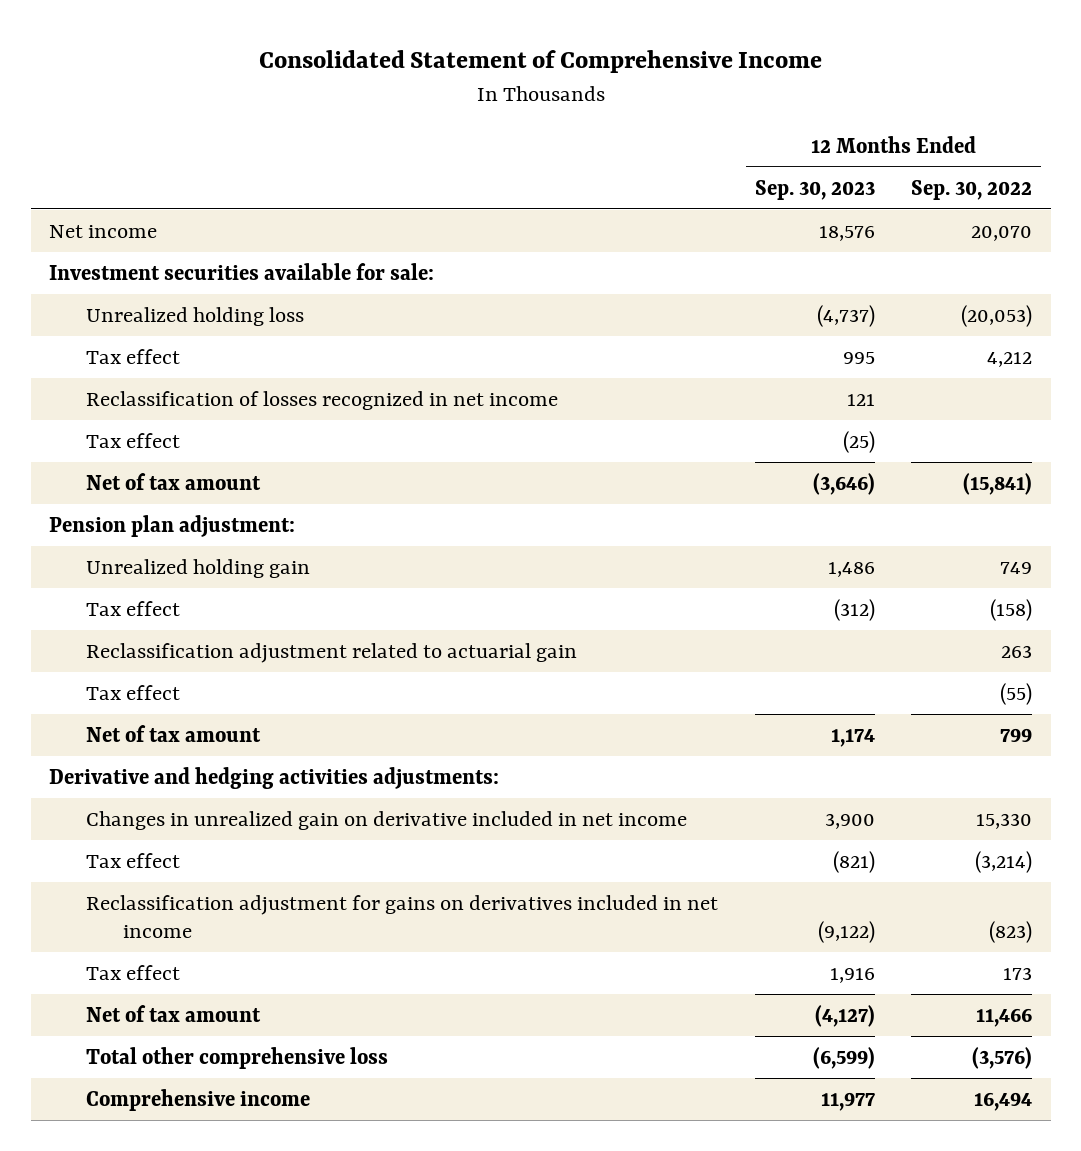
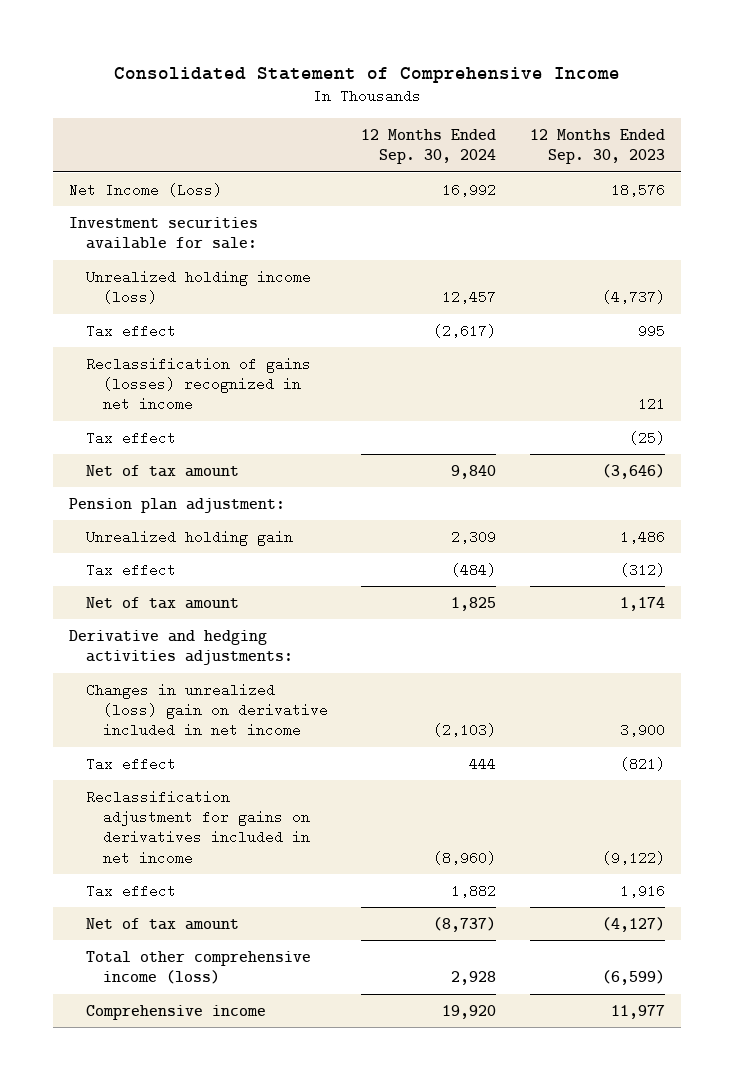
- | 12 Months Ended Sep. 30, 2023 | 12 Months Ended Sep. 30, 2022
+ | 12 Months Ended Sep. 30, 2024 | 12 Months Ended Sep. 30, 2023
- Net income | 18,576 | 20,070
+ Net Income (Loss) | 16,992 | 18,576
- Unrealized holding loss | (4,737) | (20,053)
+ Unrealized holding income (loss) | 12,457 | (4,737)
- Reclassification of losses recognized in net income | 121 |
+ Reclassification of gains (losses) recognized in net income | | 121
- Reclassification adjustment related to actuarial gain | | 263
- Tax effect | | (55)
- Changes in unrealized gain on derivative included in net income | 3,900 | 15,330
+ Changes in unrealized (loss) gain on derivative included in net income | (2,103) | 3,900
- Total other comprehensive loss | (6,599) | (3,576)
+ Total other comprehensive income (loss) | 2,928 | (6,599)

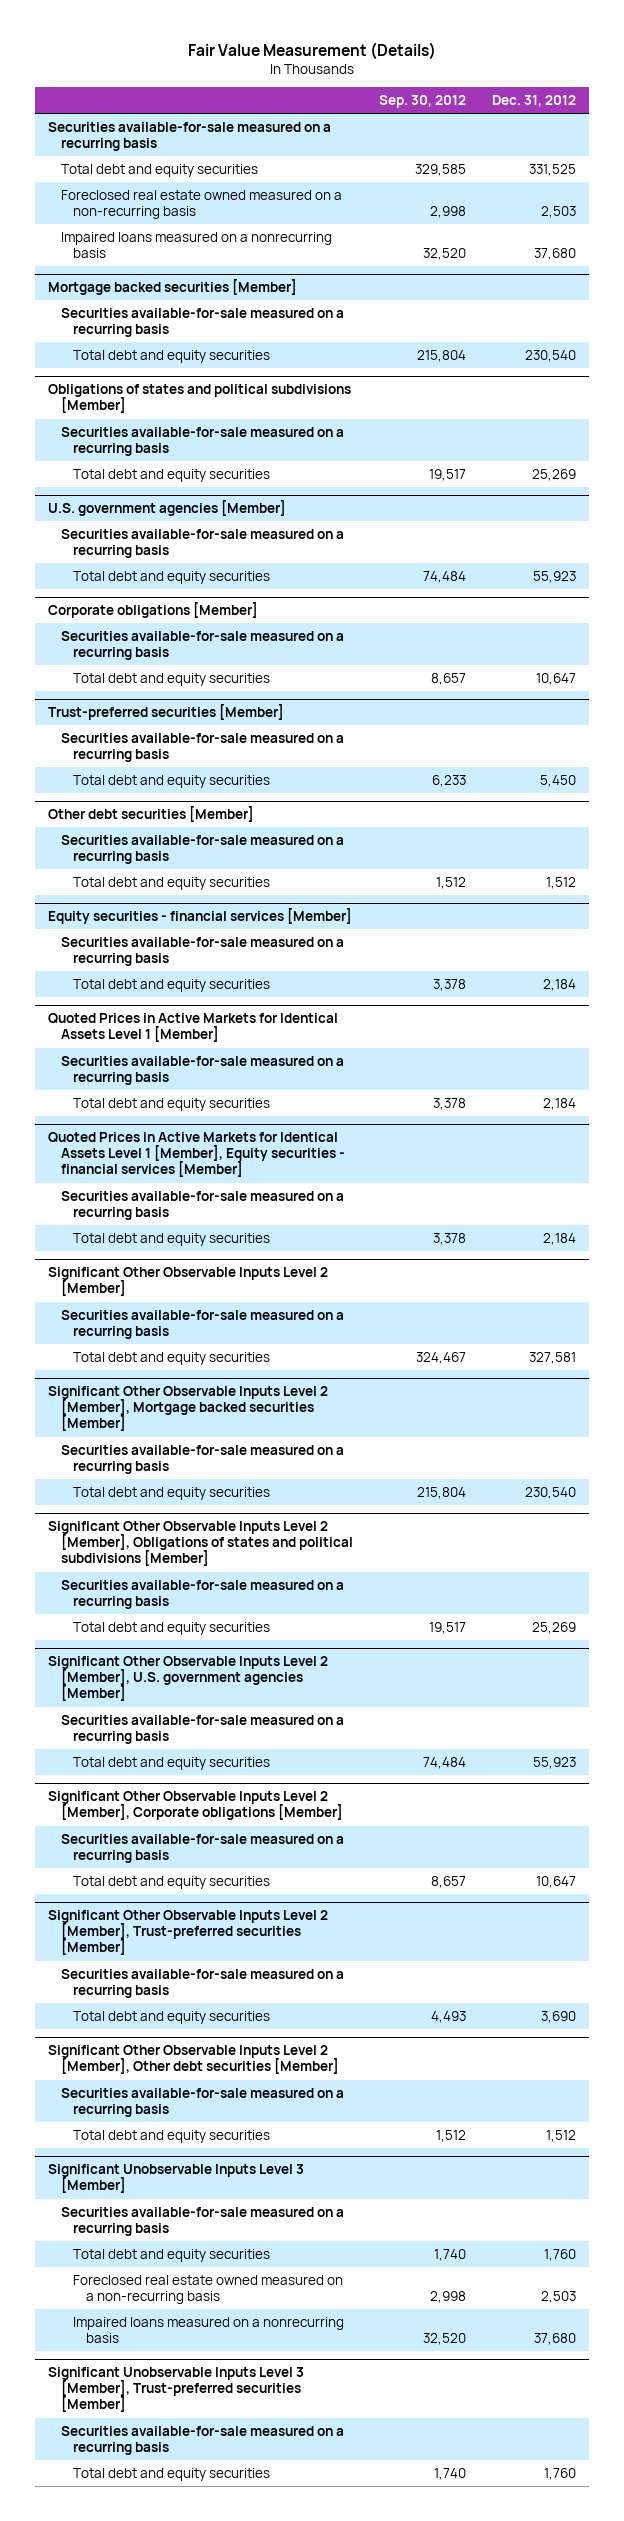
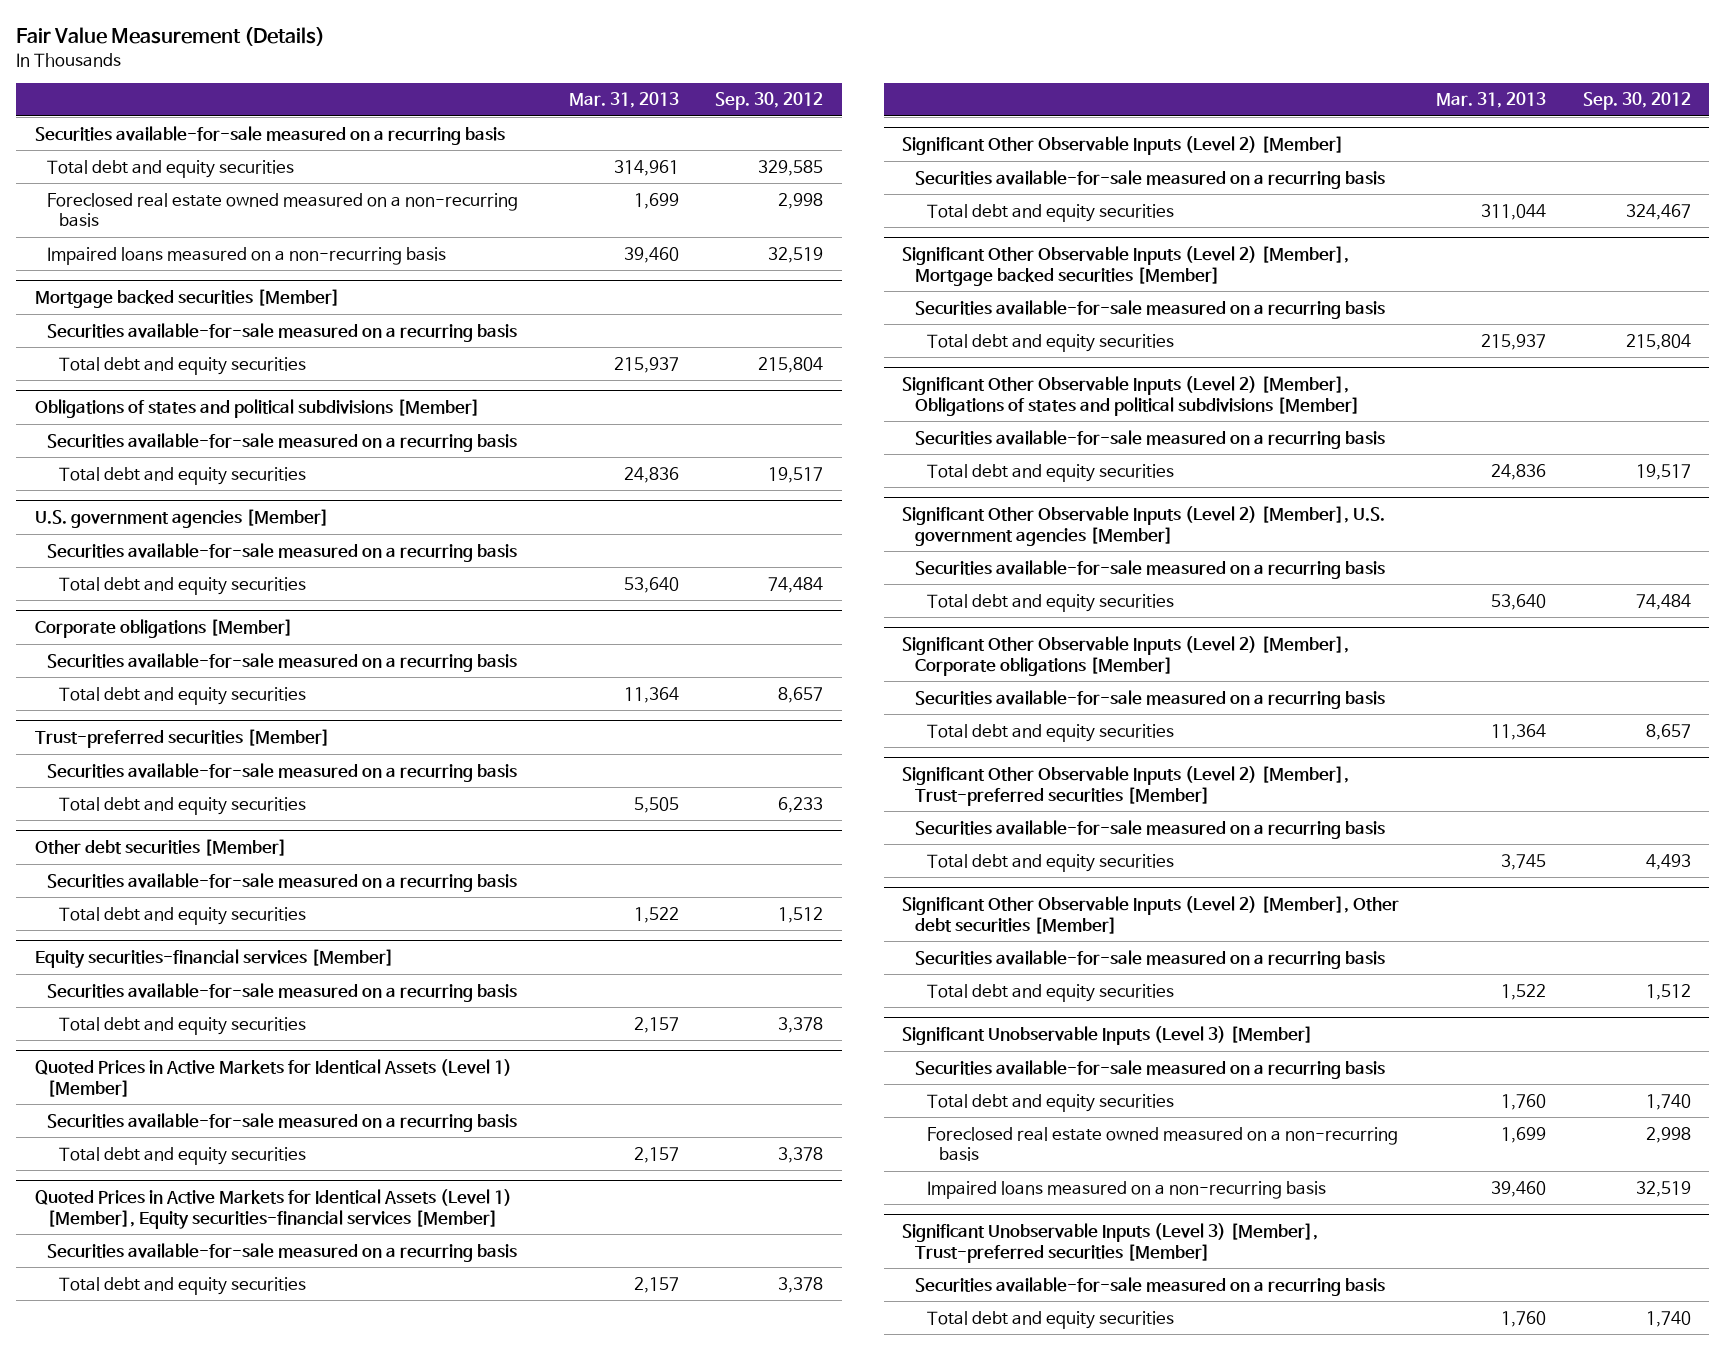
- | Sep. 30, 2012 | Dec. 31, 2012
+ | Mar. 31, 2013 | Sep. 30, 2012
- Impaired loans measured on a nonrecurring basis | 32,520 | 37,680
+ Impaired loans measured on a non-recurring basis | 39,460 | 32,519
- Equity securities - financial services [Member]
+ Equity securities-financial services [Member]
- Quoted Prices in Active Markets for Identical Assets Level 1 [Member]
+ Quoted Prices in Active Markets for Identical Assets (Level 1) [Member]
- Quoted Prices in Active Markets for Identical Assets Level 1 [Member], Equity securities - financial services [Member]
+ Quoted Prices in Active Markets for Identical Assets (Level 1) [Member], Equity securities-financial services [Member]
- Significant Other Observable Inputs Level 2 [Member]
+ Significant Other Observable Inputs (Level 2) [Member]
- Significant Other Observable Inputs Level 2 [Member], Mortgage backed securities [Member]
+ Significant Other Observable Inputs (Level 2) [Member], Mortgage backed securities [Member]
- Significant Other Observable Inputs Level 2 [Member], Obligations of states and political subdivisions [Member]
+ Significant Other Observable Inputs (Level 2) [Member], Obligations of states and political subdivisions [Member]
- Significant Other Observable Inputs Level 2 [Member], U.S. government agencies [Member]
+ Significant Other Observable Inputs (Level 2) [Member], U.S. government agencies [Member]
- Significant Other Observable Inputs Level 2 [Member], Corporate obligations [Member]
+ Significant Other Observable Inputs (Level 2) [Member], Corporate obligations [Member]
- Significant Other Observable Inputs Level 2 [Member], Trust-preferred securities [Member]
+ Significant Other Observable Inputs (Level 2) [Member], Trust-preferred securities [Member]
- Significant Other Observable Inputs Level 2 [Member], Other debt securities [Member]
+ Significant Other Observable Inputs (Level 2) [Member], Other debt securities [Member]
- Significant Unobservable Inputs Level 3 [Member]
+ Significant Unobservable Inputs (Level 3) [Member]
- Impaired loans measured on a nonrecurring basis | 32,520 | 37,680
- Significant Unobservable Inputs Level 3 [Member], Trust-preferred securities [Member]
+ Impaired loans measured on a non-recurring basis | 39,460 | 32,519
+ Significant Unobservable Inputs (Level 3) [Member], Trust-preferred securities [Member]

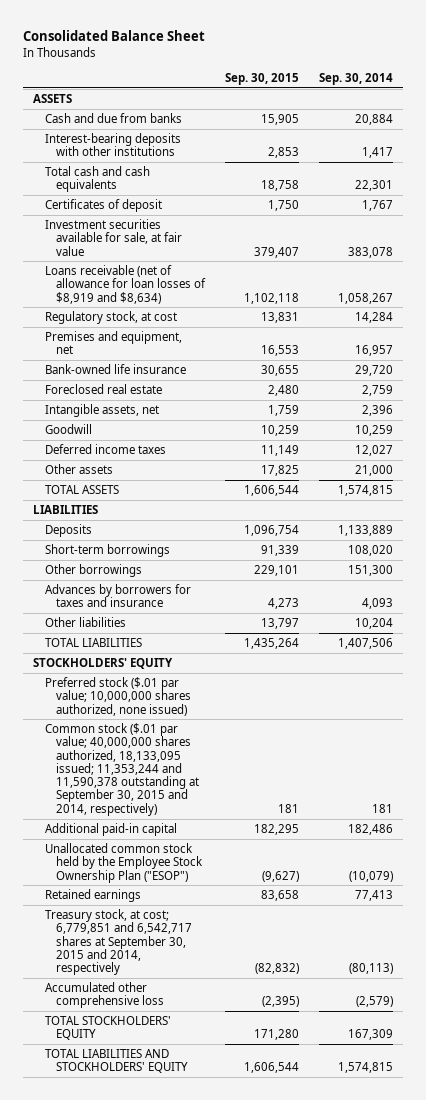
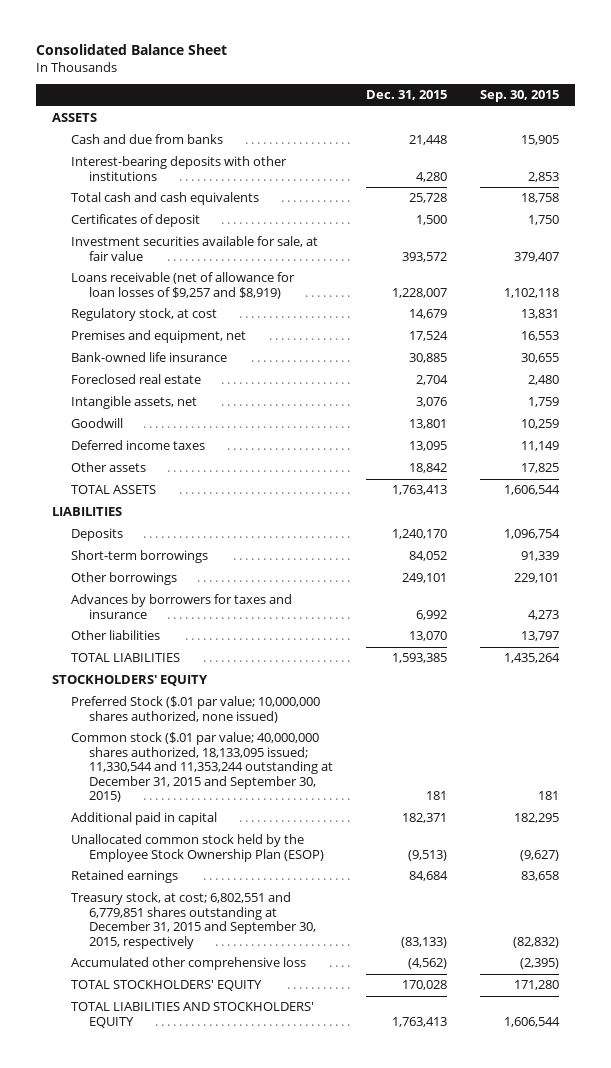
- | Sep. 30, 2015 | Sep. 30, 2014
+ | Dec. 31, 2015 | Sep. 30, 2015
- Loans receivable (net of allowance for loan losses of $8,919 and $8,634) | 1,102,118 | 1,058,267
+ Loans receivable (net of allowance for loan losses of $9,257 and $8,919) | 1,228,007 | 1,102,118
- Preferred stock ($.01 par value; 10,000,000 shares authorized, none issued)
- Common stock ($.01 par value; 40,000,000 shares authorized, 18,133,095 issued; 11,353,244 and 11,590,378 outstanding at September 30, 2015 and 2014, respectively) | 181 | 181
- Additional paid-in capital | 182,295 | 182,486
- Unallocated common stock held by the Employee Stock Ownership Plan ("ESOP") | (9,627) | (10,079)
+ Preferred Stock ($.01 par value; 10,000,000 shares authorized, none issued)
+ Common stock ($.01 par value; 40,000,000 shares authorized, 18,133,095 issued; 11,330,544 and 11,353,244 outstanding at December 31, 2015 and September 30, 2015) | 181 | 181
+ Additional paid in capital | 182,371 | 182,295
+ Unallocated common stock held by the Employee Stock Ownership Plan (ESOP) | (9,513) | (9,627)
- Treasury stock, at cost; 6,779,851 and 6,542,717 shares at September 30, 2015 and 2014, respectively | (82,832) | (80,113)
+ Treasury stock, at cost; 6,802,551 and 6,779,851 shares outstanding at December 31, 2015 and September 30, 2015, respectively | (83,133) | (82,832)

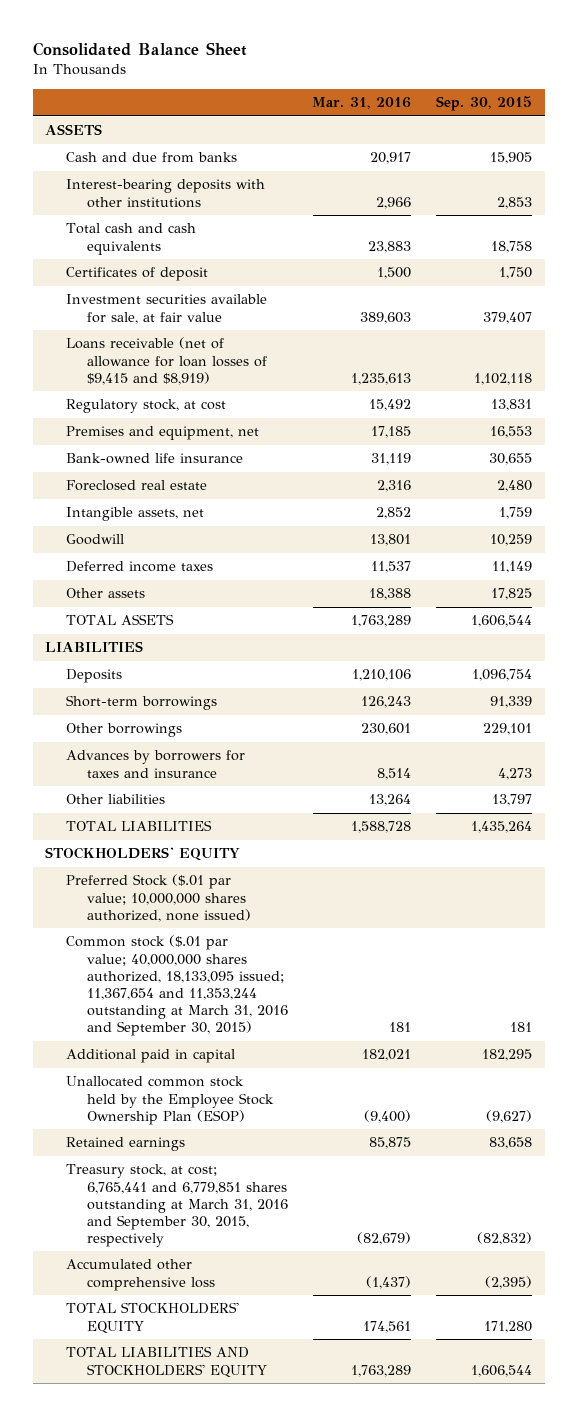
- | Dec. 31, 2015 | Sep. 30, 2015
+ | Mar. 31, 2016 | Sep. 30, 2015
- Loans receivable (net of allowance for loan losses of $9,257 and $8,919) | 1,228,007 | 1,102,118
+ Loans receivable (net of allowance for loan losses of $9,415 and $8,919) | 1,235,613 | 1,102,118
- Common stock ($.01 par value; 40,000,000 shares authorized, 18,133,095 issued; 11,330,544 and 11,353,244 outstanding at December 31, 2015 and September 30, 2015) | 181 | 181
+ Common stock ($.01 par value; 40,000,000 shares authorized, 18,133,095 issued; 11,367,654 and 11,353,244 outstanding at March 31, 2016 and September 30, 2015) | 181 | 181
- Treasury stock, at cost; 6,802,551 and 6,779,851 shares outstanding at December 31, 2015 and September 30, 2015, respectively | (83,133) | (82,832)
+ Treasury stock, at cost; 6,765,441 and 6,779,851 shares outstanding at March 31, 2016 and September 30, 2015, respectively | (82,679) | (82,832)

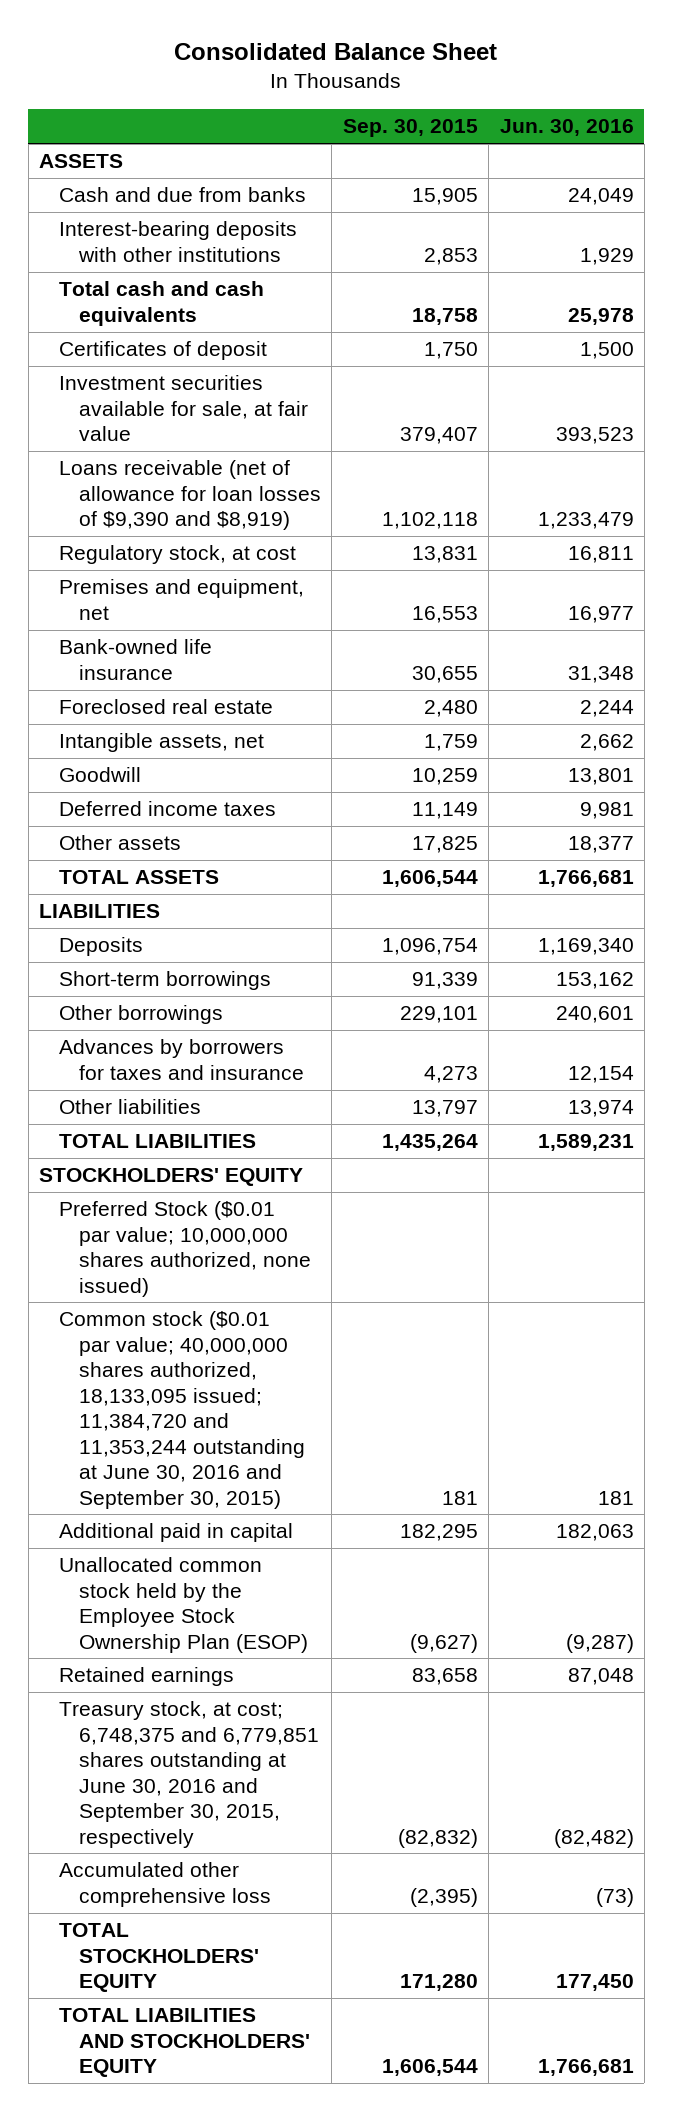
- | Mar. 31, 2016 | Sep. 30, 2015
+ | Sep. 30, 2015 | Jun. 30, 2016
- Loans receivable (net of allowance for loan losses of $9,415 and $8,919) | 1,235,613 | 1,102,118
+ Loans receivable (net of allowance for loan losses of $9,390 and $8,919) | 1,102,118 | 1,233,479
- Preferred Stock ($.01 par value; 10,000,000 shares authorized, none issued)
- Common stock ($.01 par value; 40,000,000 shares authorized, 18,133,095 issued; 11,367,654 and 11,353,244 outstanding at March 31, 2016 and September 30, 2015) | 181 | 181
+ Preferred Stock ($0.01 par value; 10,000,000 shares authorized, none issued)
+ Common stock ($0.01 par value; 40,000,000 shares authorized, 18,133,095 issued; 11,384,720 and 11,353,244 outstanding at June 30, 2016 and September 30, 2015) | 181 | 181
- Treasury stock, at cost; 6,765,441 and 6,779,851 shares outstanding at March 31, 2016 and September 30, 2015, respectively | (82,679) | (82,832)
+ Treasury stock, at cost; 6,748,375 and 6,779,851 shares outstanding at June 30, 2016 and September 30, 2015, respectively | (82,832) | (82,482)

